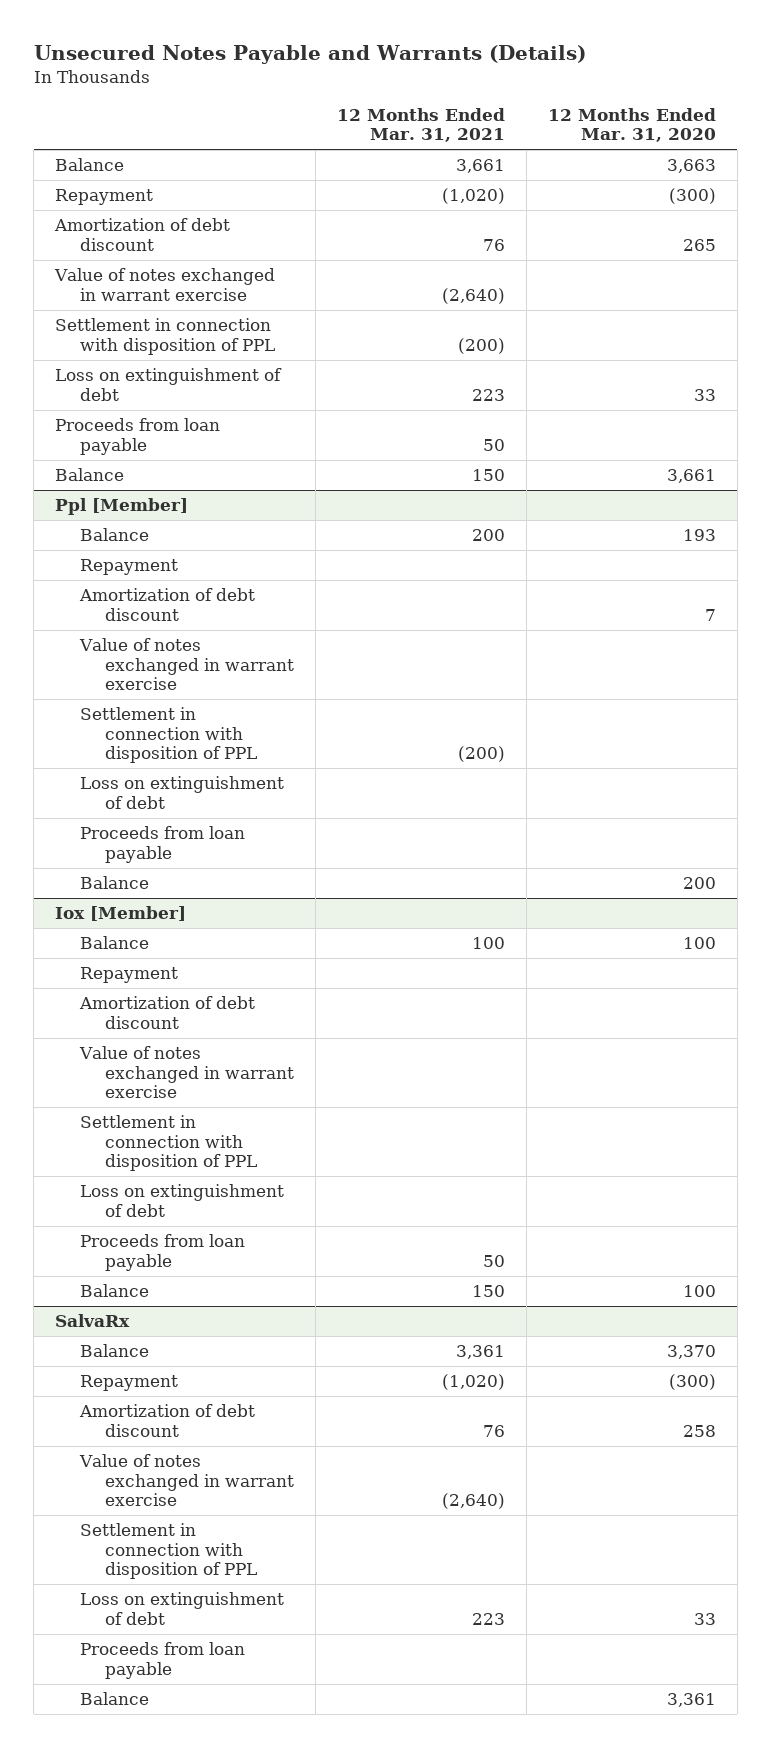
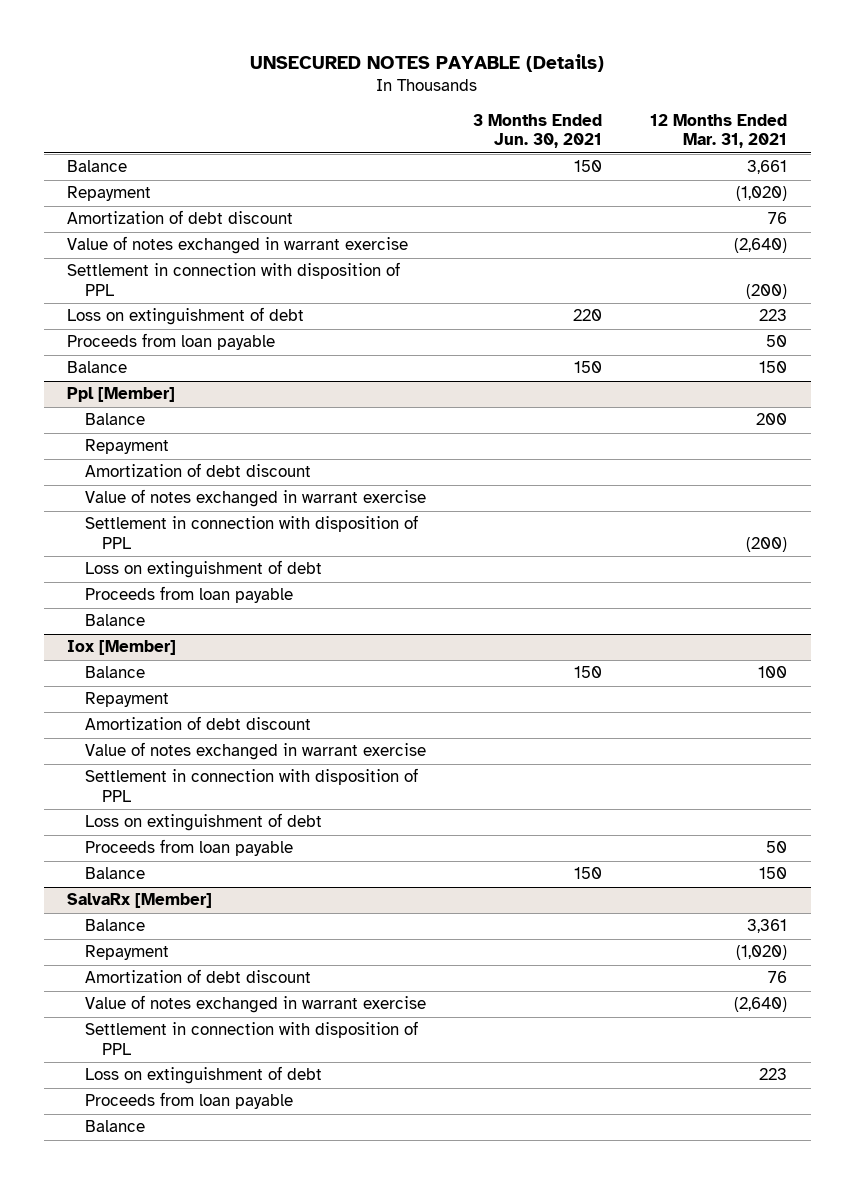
- Unsecured Notes Payable and Warrants (Details)
+ UNSECURED NOTES PAYABLE (Details)
- | 12 Months Ended Mar. 31, 2021 | 12 Months Ended Mar. 31, 2020
+ | 3 Months Ended Jun. 30, 2021 | 12 Months Ended Mar. 31, 2021
- SalvaRx
+ SalvaRx [Member]

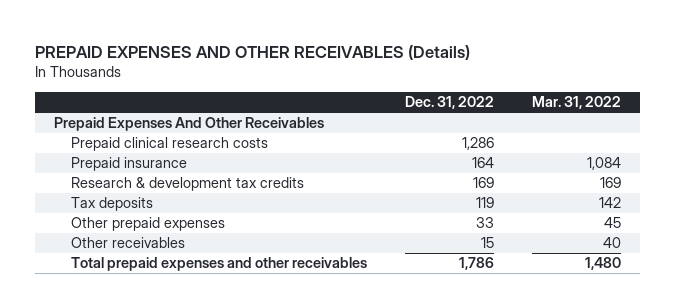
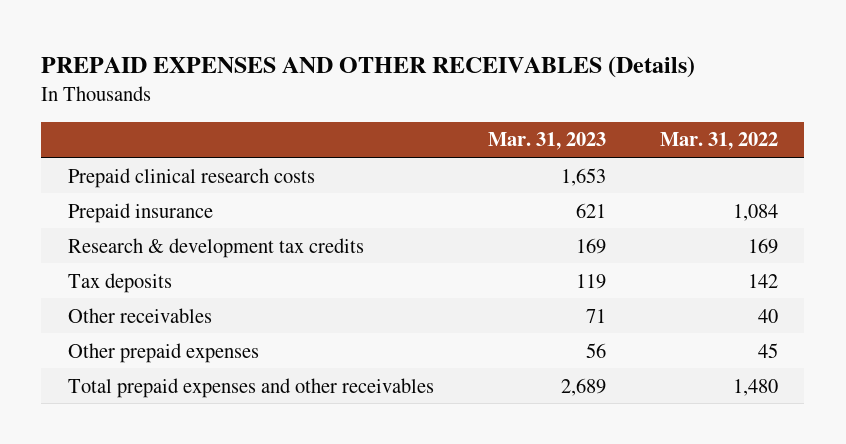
- | Dec. 31, 2022 | Mar. 31, 2022
+ | Mar. 31, 2023 | Mar. 31, 2022
- Prepaid Expenses And Other Receivables
moved down: Other prepaid expenses | 56 | 45

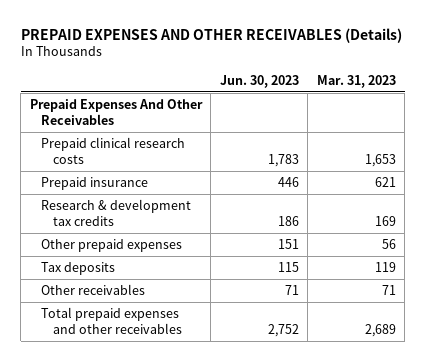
- | Mar. 31, 2023 | Mar. 31, 2022
+ | Jun. 30, 2023 | Mar. 31, 2023
+ Prepaid Expenses And Other Receivables
moved up: Other prepaid expenses | 151 | 56

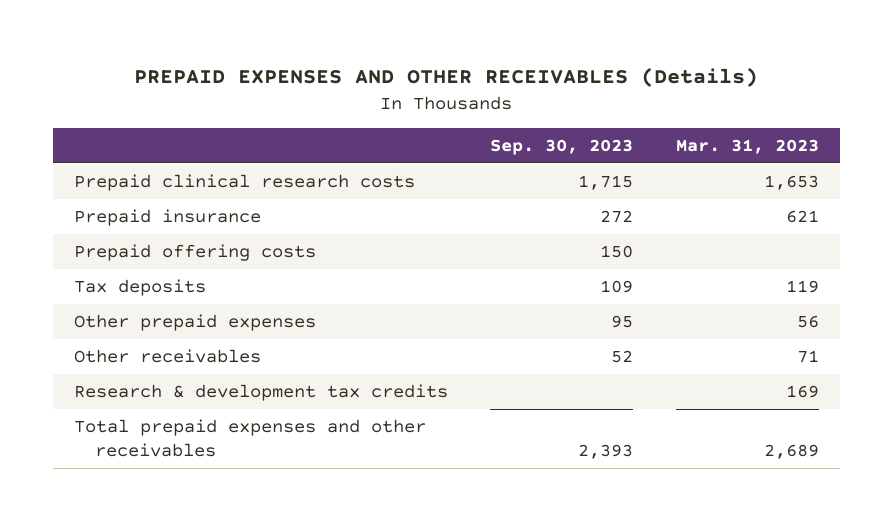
- | Jun. 30, 2023 | Mar. 31, 2023
+ | Sep. 30, 2023 | Mar. 31, 2023
- Prepaid Expenses And Other Receivables
+ Prepaid offering costs | 150 |
moved down: Other prepaid expenses | 95 | 56
moved down: Research & development tax credits | | 169

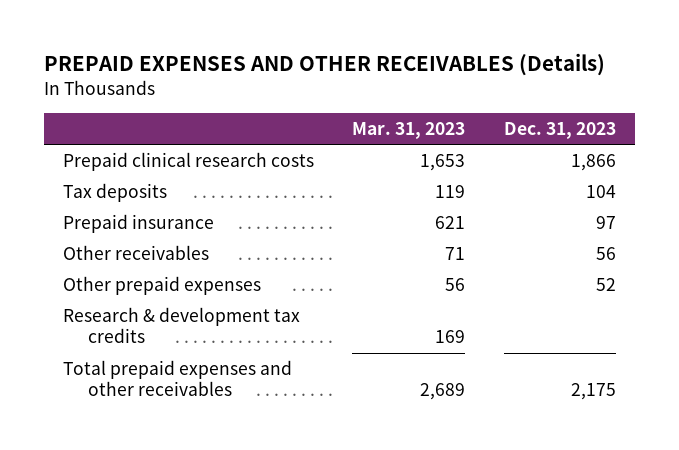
- | Sep. 30, 2023 | Mar. 31, 2023
+ | Mar. 31, 2023 | Dec. 31, 2023
- Prepaid offering costs | 150 |
moved down: Prepaid insurance | 621 | 97
moved down: Other prepaid expenses | 56 | 52

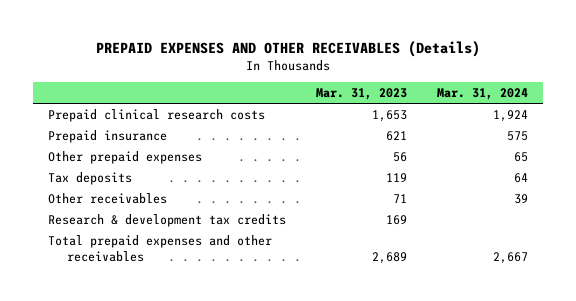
- | Mar. 31, 2023 | Dec. 31, 2023
+ | Mar. 31, 2023 | Mar. 31, 2024
moved down: Tax deposits | 119 | 64
moved down: Other receivables | 71 | 39

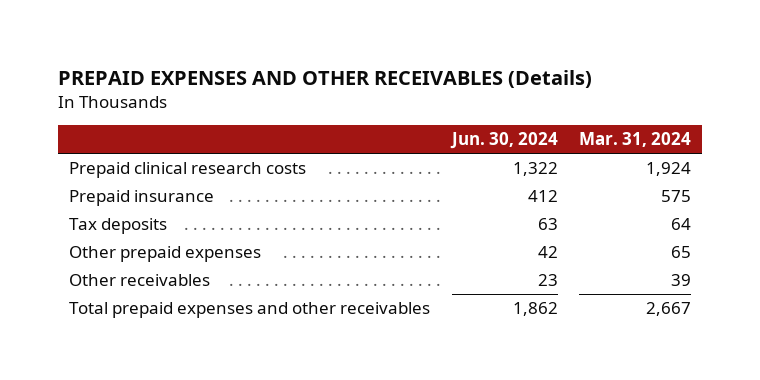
- | Mar. 31, 2023 | Mar. 31, 2024
+ | Jun. 30, 2024 | Mar. 31, 2024
moved down: Other prepaid expenses | 42 | 65
- Research & development tax credits | 169 |

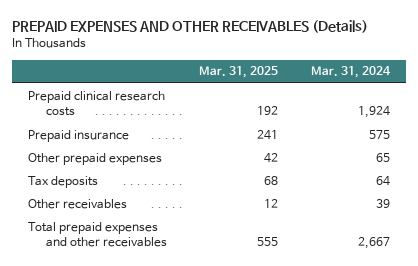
- | Jun. 30, 2024 | Mar. 31, 2024
+ | Mar. 31, 2025 | Mar. 31, 2024
moved down: Tax deposits | 68 | 64

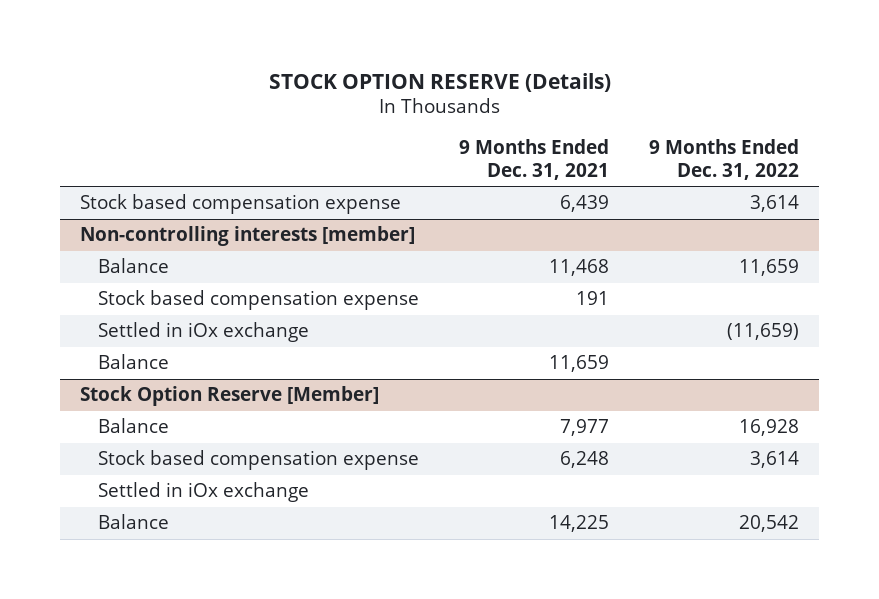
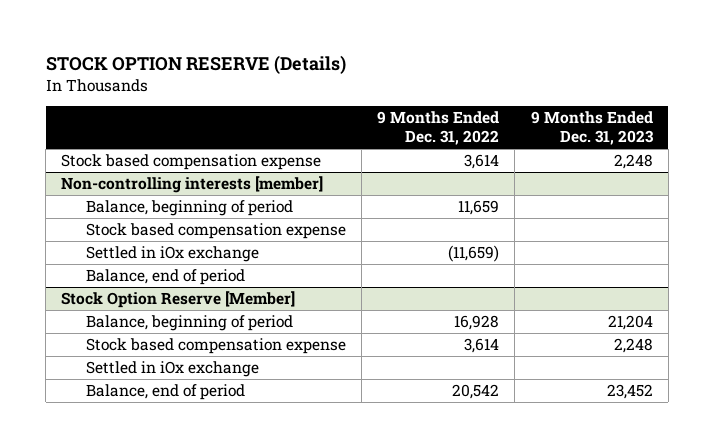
- | 9 Months Ended Dec. 31, 2021 | 9 Months Ended Dec. 31, 2022
+ | 9 Months Ended Dec. 31, 2022 | 9 Months Ended Dec. 31, 2023
@ Non-controlling interests [member]
- Balance | 11,468 | 11,659
+ Balance, beginning of period | 11,659 |
- Balance | 11,659 |
+ Balance, end of period
@ Stock Option Reserve [Member]
- Balance | 7,977 | 16,928
+ Balance, beginning of period | 16,928 | 21,204
- Balance | 14,225 | 20,542
+ Balance, end of period | 20,542 | 23,452

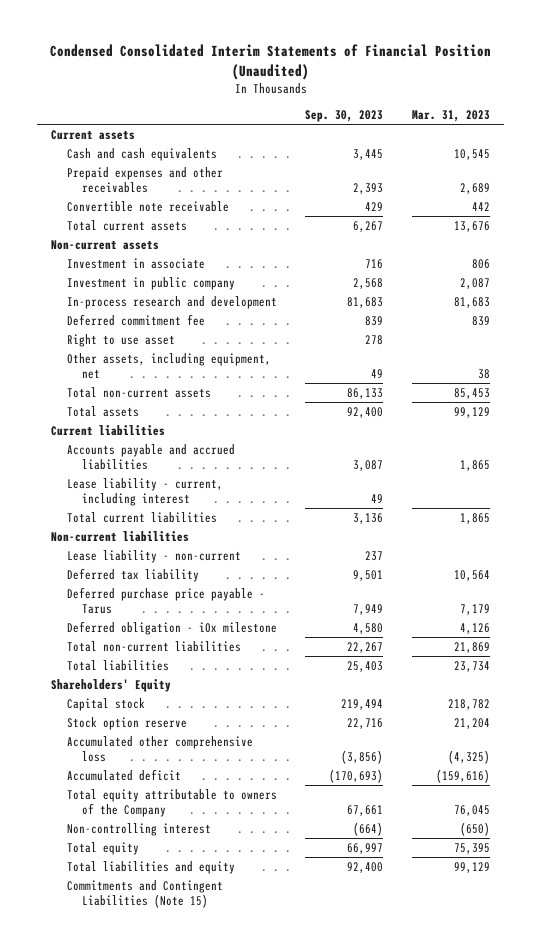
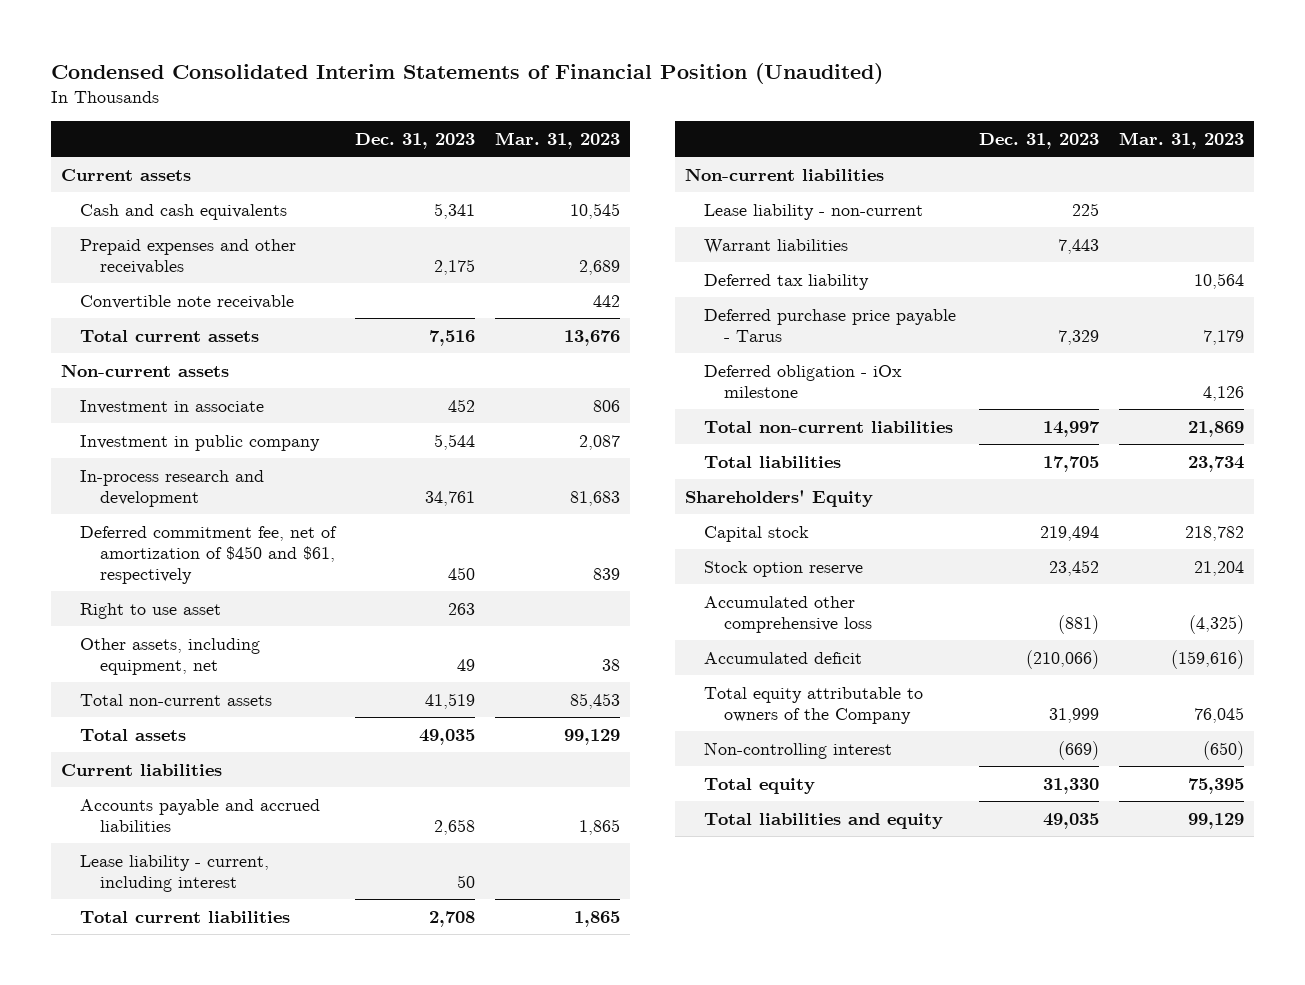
- | Sep. 30, 2023 | Mar. 31, 2023
+ | Dec. 31, 2023 | Mar. 31, 2023
- Deferred commitment fee | 839 | 839
+ Deferred commitment fee, net of amortization of $450 and $61, respectively | 450 | 839
+ Warrant liabilities | 7,443 |
- Commitments and Contingent Liabilities (Note 15)

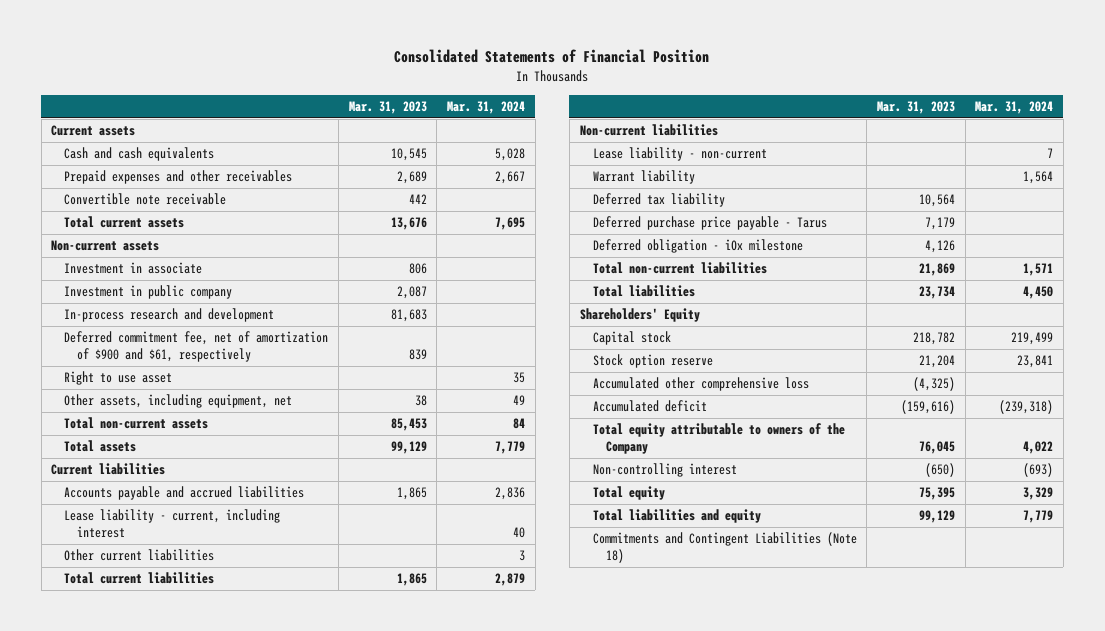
- Condensed Consolidated Interim Statements of Financial Position (Unaudited)
+ Consolidated Statements of Financial Position
- | Dec. 31, 2023 | Mar. 31, 2023
+ | Mar. 31, 2023 | Mar. 31, 2024
- Deferred commitment fee, net of amortization of $450 and $61, respectively | 450 | 839
+ Deferred commitment fee, net of amortization of $900 and $61, respectively | 839 |
+ Other current liabilities | | 3
- Warrant liabilities | 7,443 |
+ Warrant liability | | 1,564
+ Commitments and Contingent Liabilities (Note 18)

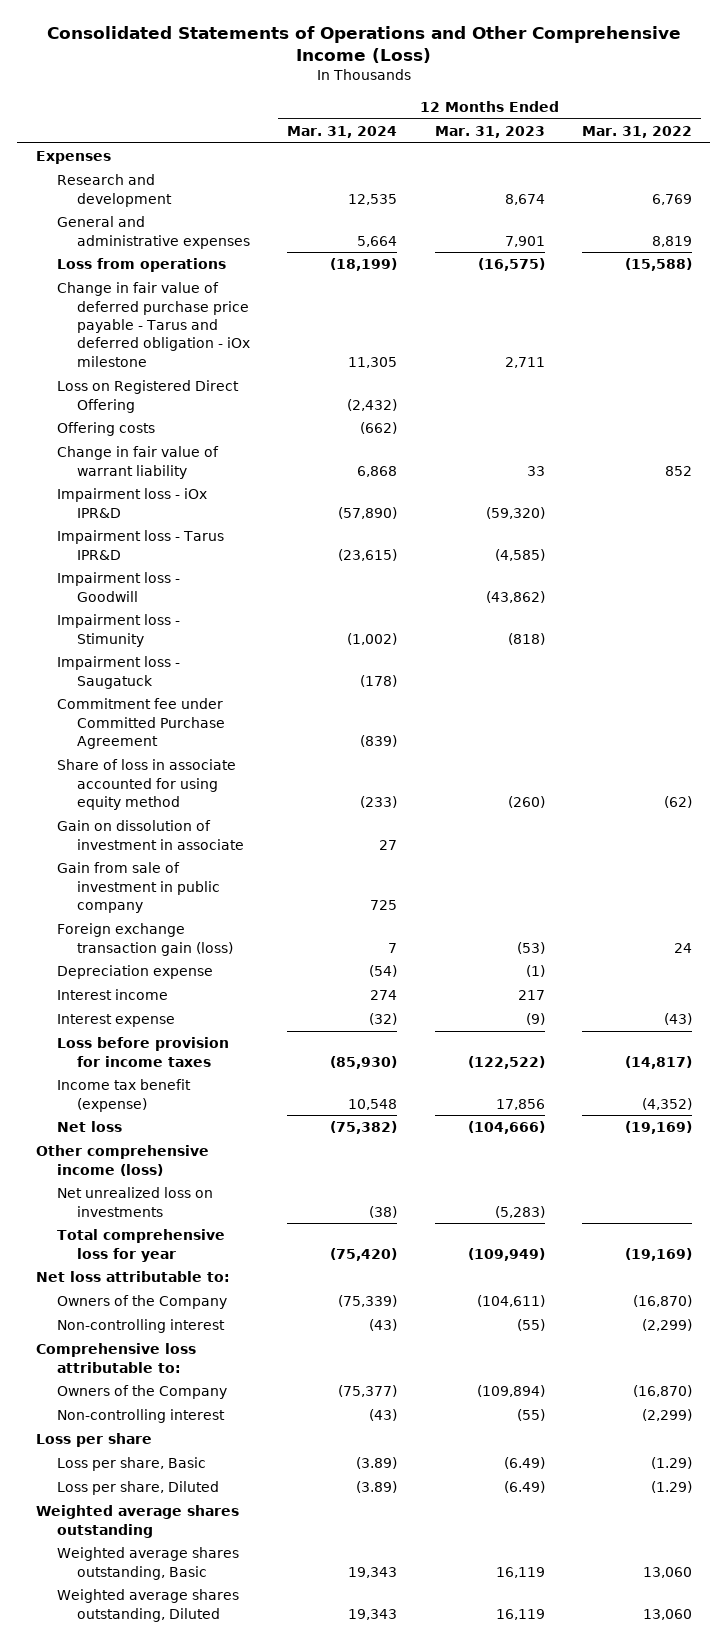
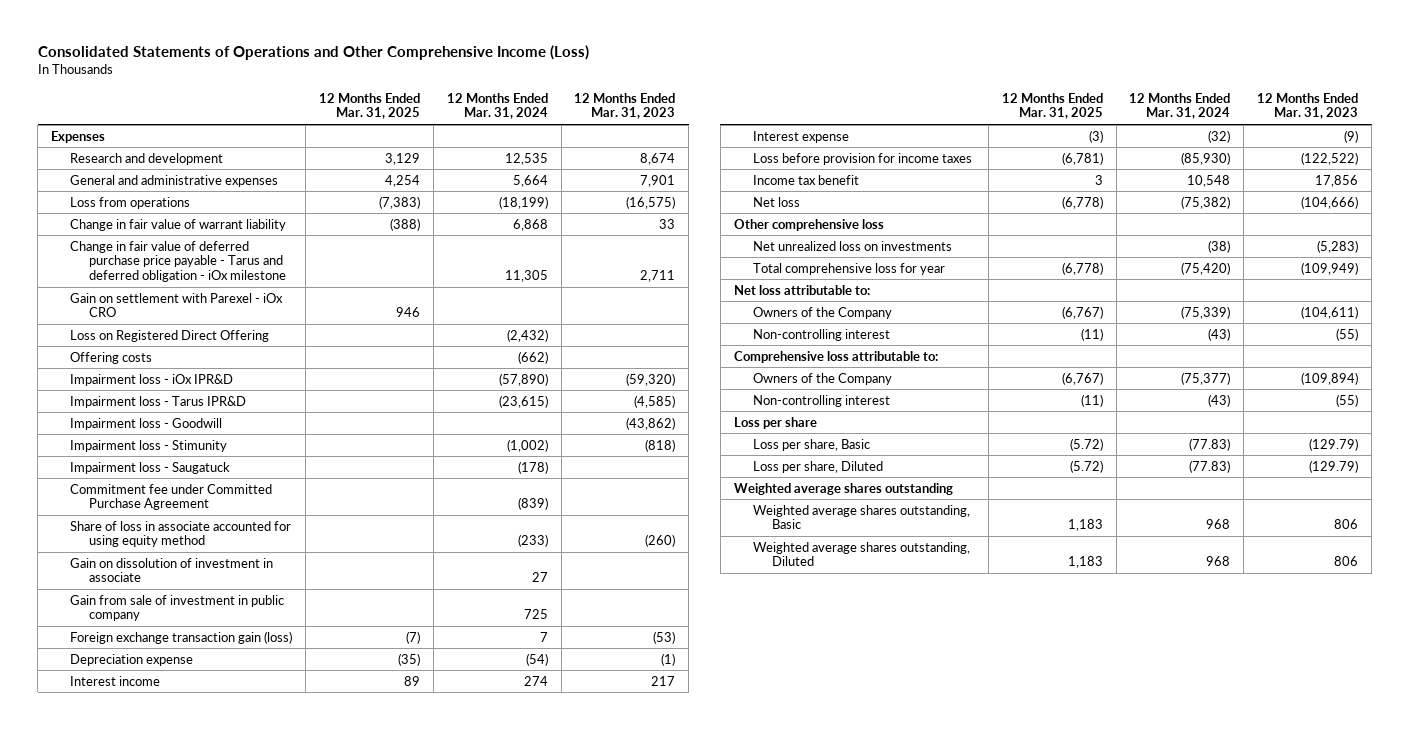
- | 12 Months Ended Mar. 31, 2024 | 12 Months Ended Mar. 31, 2023 | 12 Months Ended Mar. 31, 2022
+ | 12 Months Ended Mar. 31, 2025 | 12 Months Ended Mar. 31, 2024 | 12 Months Ended Mar. 31, 2023
moved up: Change in fair value of warrant liability | (388) | 6,868 | 33
+ Gain on settlement with Parexel - iOx CRO | 946 | |
- Income tax benefit (expense) | 10,548 | 17,856 | (4,352)
+ Income tax benefit | 3 | 10,548 | 17,856
- Other comprehensive income (loss)
+ Other comprehensive loss
- Loss per share, Basic | (3.89) | (6.49) | (1.29)
- Loss per share, Diluted | (3.89) | (6.49) | (1.29)
+ Loss per share, Basic | (5.72) | (77.83) | (129.79)
+ Loss per share, Diluted | (5.72) | (77.83) | (129.79)
- Weighted average shares outstanding, Basic | 19,343 | 16,119 | 13,060
- Weighted average shares outstanding, Diluted | 19,343 | 16,119 | 13,060
+ Weighted average shares outstanding, Basic | 1,183 | 968 | 806
+ Weighted average shares outstanding, Diluted | 1,183 | 968 | 806

